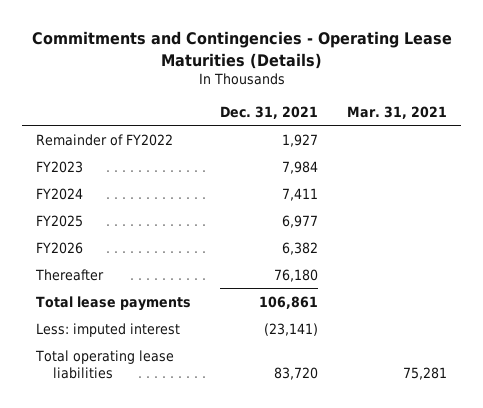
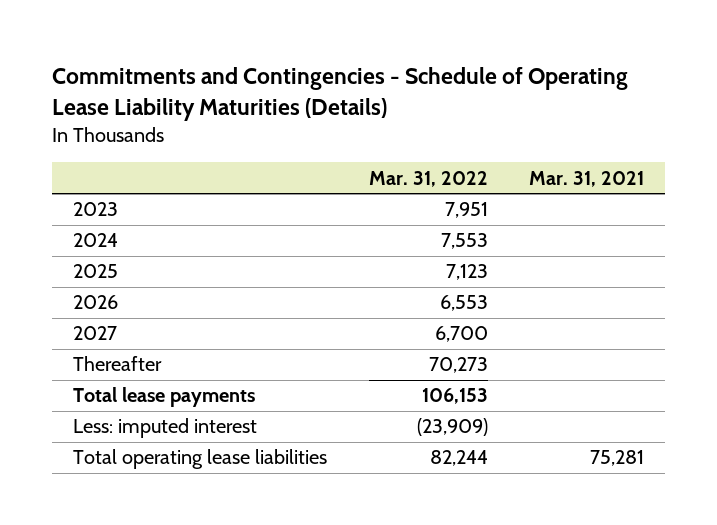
- Commitments and Contingencies - Operating Lease Maturities (Details)
+ Commitments and Contingencies - Schedule of Operating Lease Liability Maturities (Details)
- | Dec. 31, 2021 | Mar. 31, 2021
+ | Mar. 31, 2022 | Mar. 31, 2021
- Remainder of FY2022 | 1,927 |
- FY2023 | 7,984 |
- FY2024 | 7,411 |
- FY2025 | 6,977 |
- FY2026 | 6,382 |
+ 2023 | 7,951 |
+ 2024 | 7,553 |
+ 2025 | 7,123 |
+ 2026 | 6,553 |
+ 2027 | 6,700 |

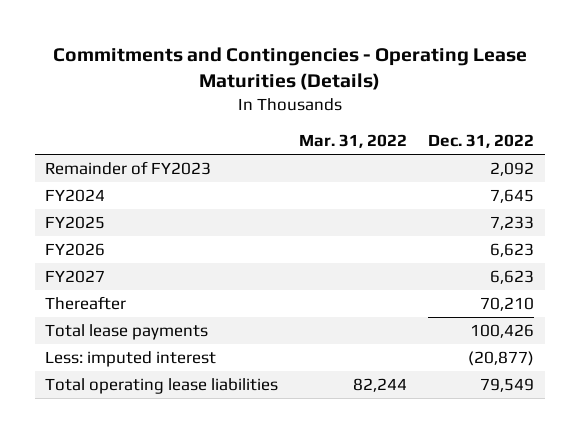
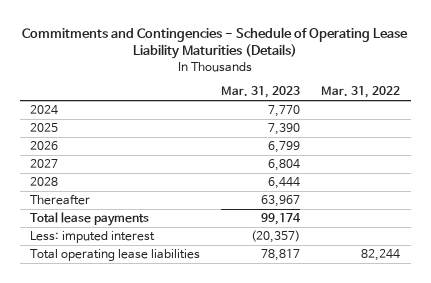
- Commitments and Contingencies - Operating Lease Maturities (Details)
+ Commitments and Contingencies - Schedule of Operating Lease Liability Maturities (Details)
- | Mar. 31, 2022 | Dec. 31, 2022
+ | Mar. 31, 2023 | Mar. 31, 2022
- Remainder of FY2023 | | 2,092
- FY2024 | | 7,645
- FY2025 | | 7,233
- FY2026 | | 6,623
- FY2027 | | 6,623
+ 2024 | 7,770 |
+ 2025 | 7,390 |
+ 2026 | 6,799 |
+ 2027 | 6,804 |
+ 2028 | 6,444 |

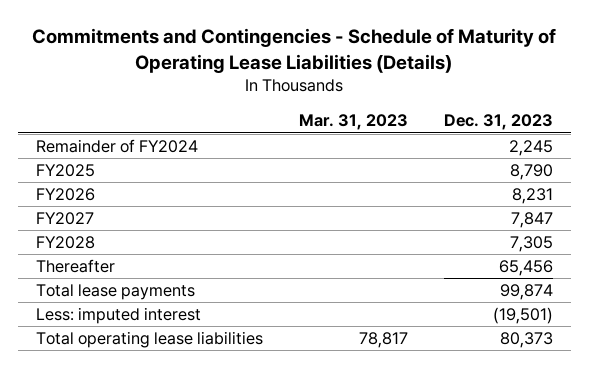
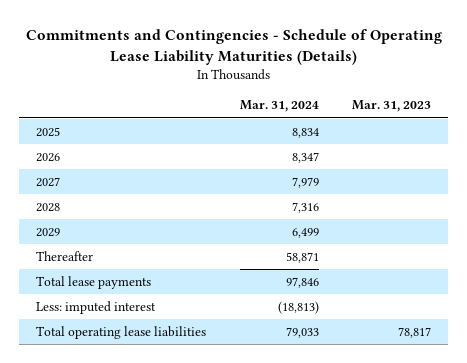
- Commitments and Contingencies - Schedule of Maturity of Operating Lease Liabilities (Details)
+ Commitments and Contingencies - Schedule of Operating Lease Liability Maturities (Details)
- | Mar. 31, 2023 | Dec. 31, 2023
+ | Mar. 31, 2024 | Mar. 31, 2023
- Remainder of FY2024 | | 2,245
- FY2025 | | 8,790
- FY2026 | | 8,231
- FY2027 | | 7,847
- FY2028 | | 7,305
+ 2025 | 8,834 |
+ 2026 | 8,347 |
+ 2027 | 7,979 |
+ 2028 | 7,316 |
+ 2029 | 6,499 |

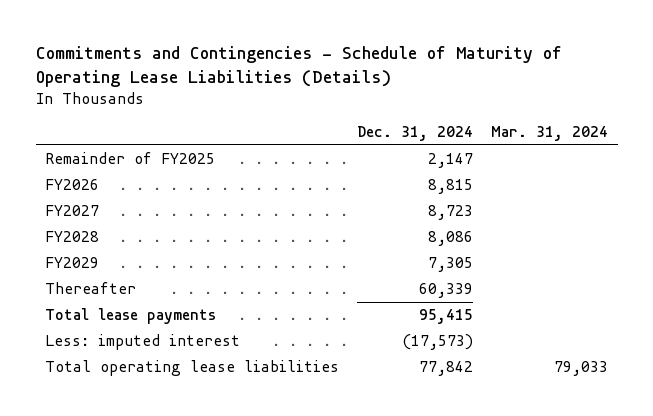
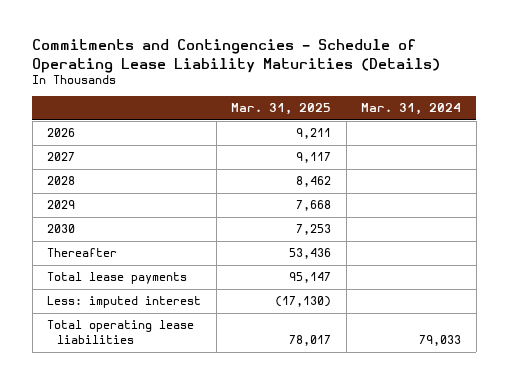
- Commitments and Contingencies - Schedule of Maturity of Operating Lease Liabilities (Details)
+ Commitments and Contingencies - Schedule of Operating Lease Liability Maturities (Details)
- | Dec. 31, 2024 | Mar. 31, 2024
+ | Mar. 31, 2025 | Mar. 31, 2024
- Remainder of FY2025 | 2,147 |
- FY2026 | 8,815 |
- FY2027 | 8,723 |
- FY2028 | 8,086 |
- FY2029 | 7,305 |
+ 2026 | 9,211 |
+ 2027 | 9,117 |
+ 2028 | 8,462 |
+ 2029 | 7,668 |
+ 2030 | 7,253 |

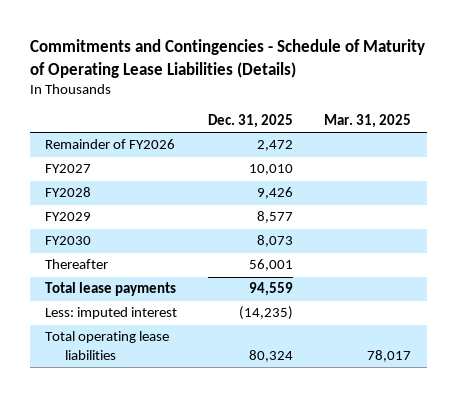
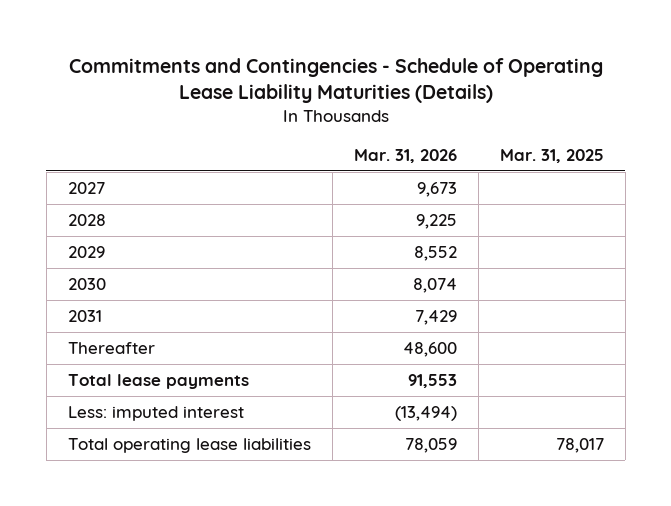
- Commitments and Contingencies - Schedule of Maturity of Operating Lease Liabilities (Details)
+ Commitments and Contingencies - Schedule of Operating Lease Liability Maturities (Details)
- | Dec. 31, 2025 | Mar. 31, 2025
+ | Mar. 31, 2026 | Mar. 31, 2025
- Remainder of FY2026 | 2,472 |
- FY2027 | 10,010 |
- FY2028 | 9,426 |
- FY2029 | 8,577 |
- FY2030 | 8,073 |
+ 2027 | 9,673 |
+ 2028 | 9,225 |
+ 2029 | 8,552 |
+ 2030 | 8,074 |
+ 2031 | 7,429 |

